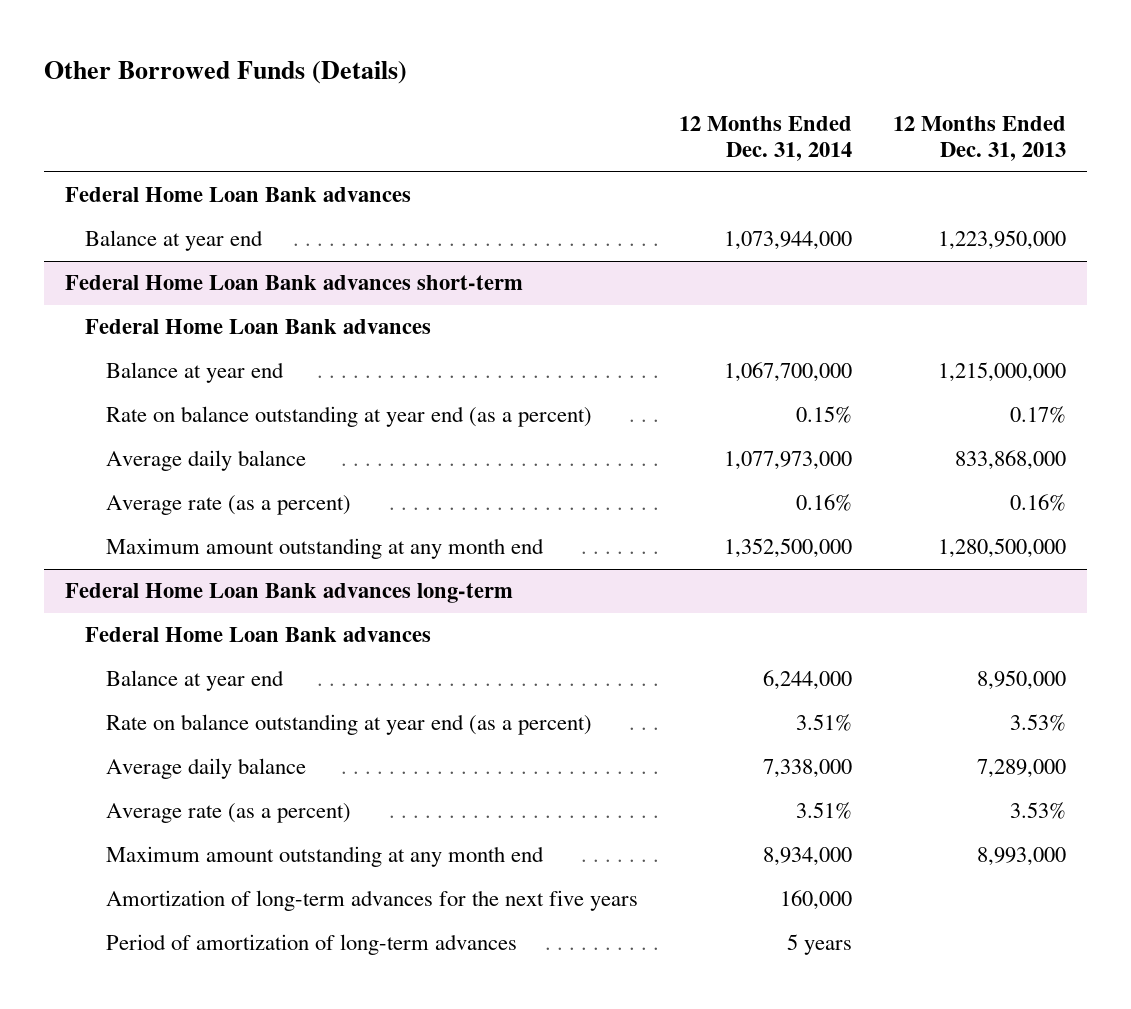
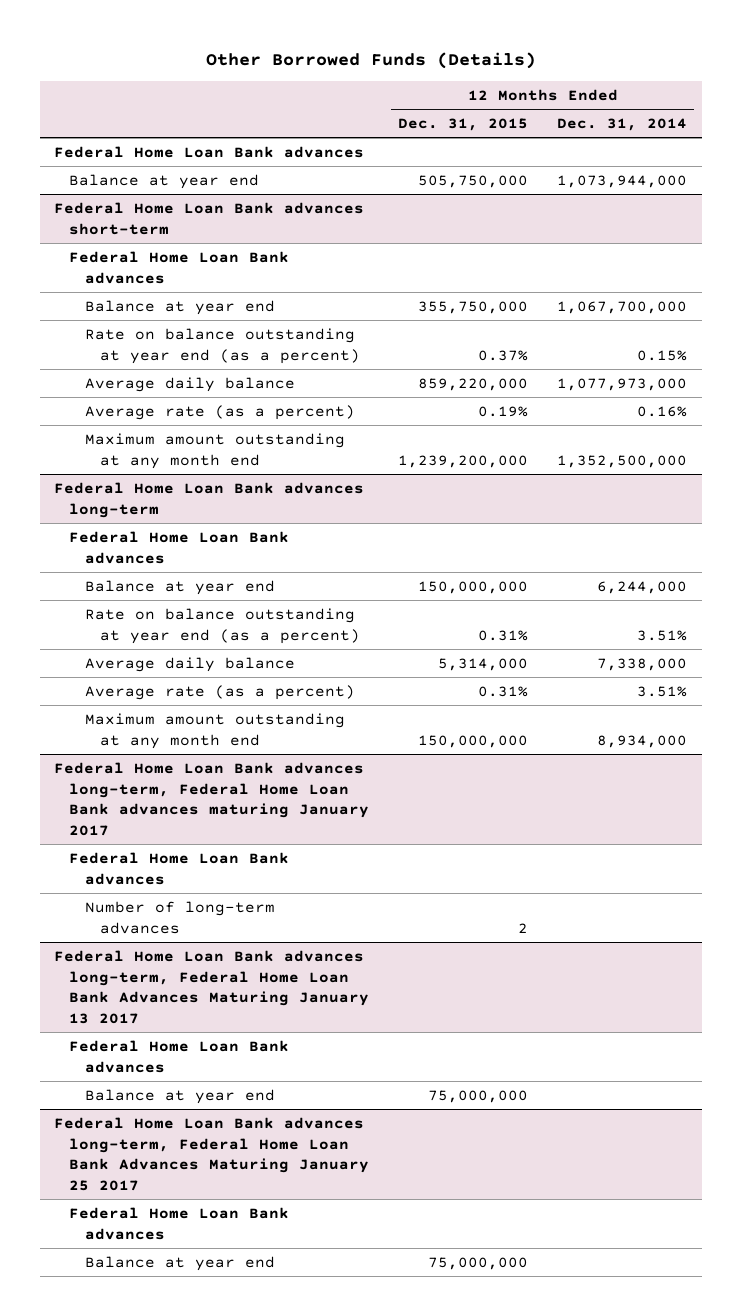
- | 12 Months Ended Dec. 31, 2014 | 12 Months Ended Dec. 31, 2013
+ | 12 Months Ended Dec. 31, 2015 | 12 Months Ended Dec. 31, 2014
@ Federal Home Loan Bank advances long-term
- Amortization of long-term advances for the next five years | 160,000 |
- Period of amortization of long-term advances | 5 years |
+ Federal Home Loan Bank advances long-term, Federal Home Loan Bank advances maturing January 2017
+ Federal Home Loan Bank advances
+ Number of long-term advances | 2 |
+ Federal Home Loan Bank advances long-term, Federal Home Loan Bank Advances Maturing January 13 2017
+ Federal Home Loan Bank advances
+ Balance at year end | 75,000,000 |
+ Federal Home Loan Bank advances long-term, Federal Home Loan Bank Advances Maturing January 25 2017
+ Federal Home Loan Bank advances
+ Balance at year end | 75,000,000 |

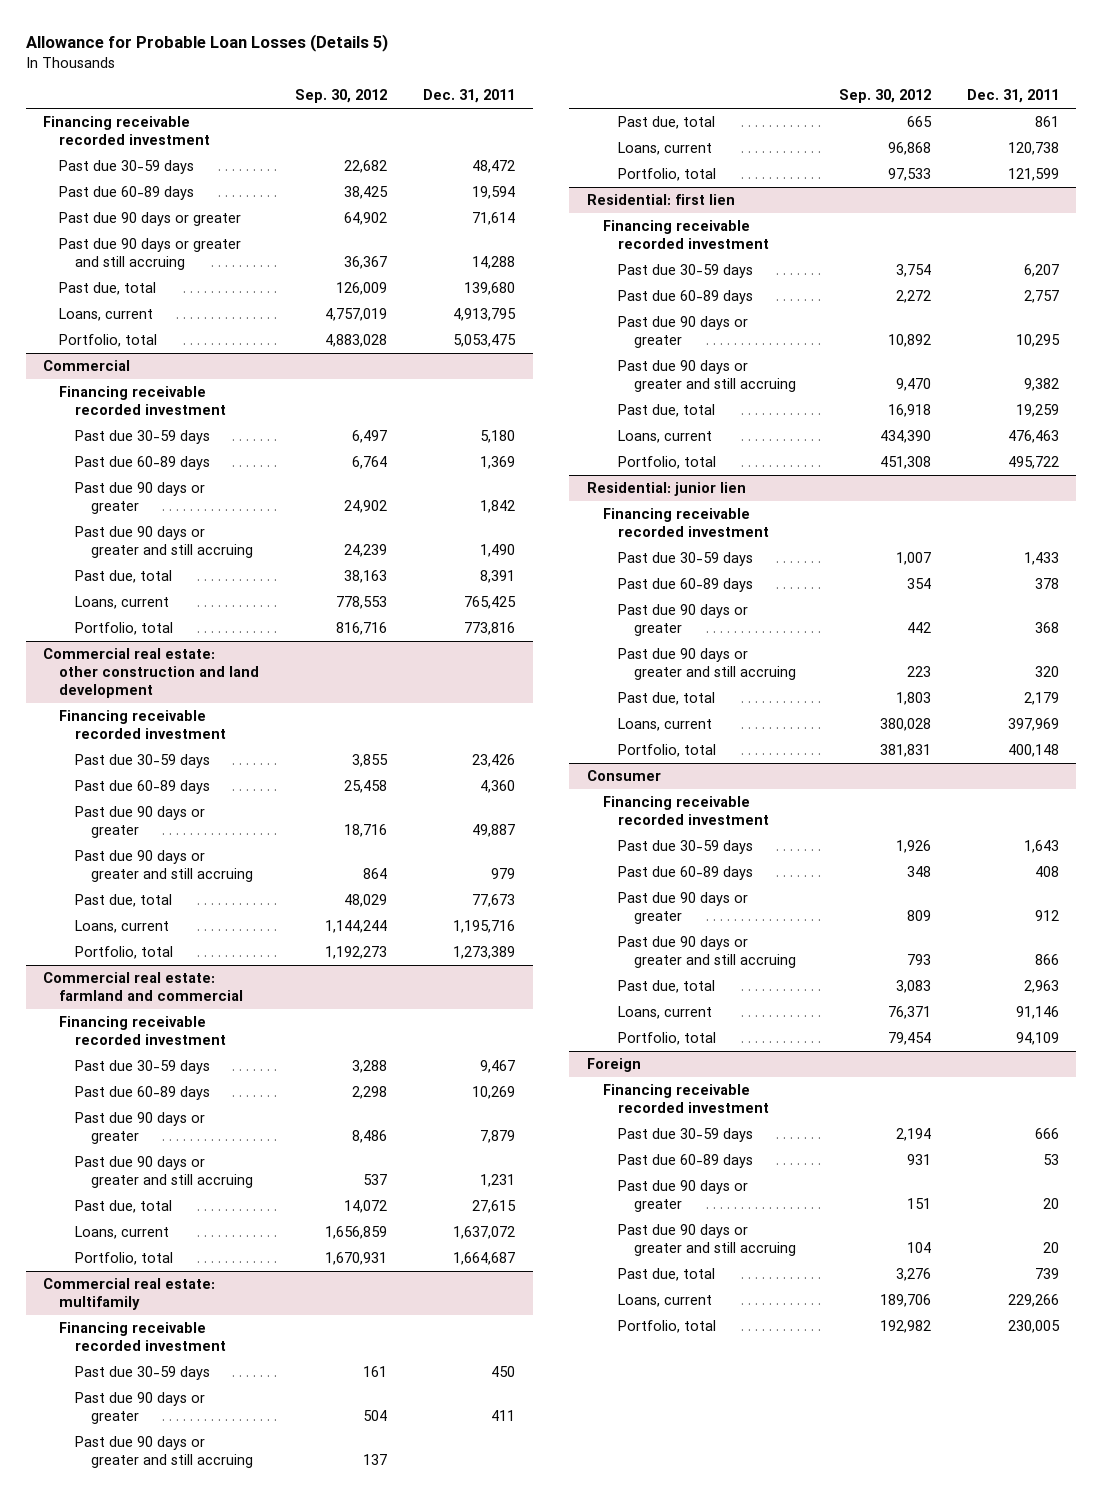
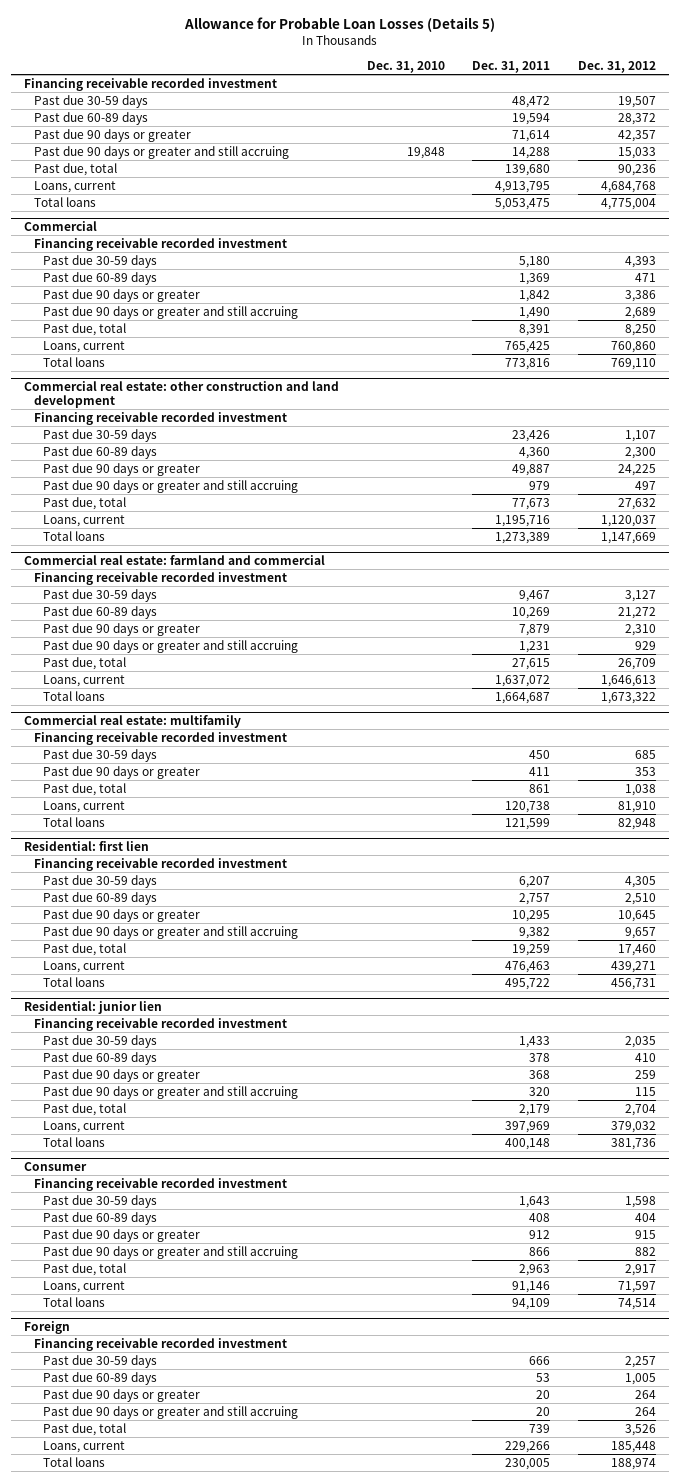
- | Sep. 30, 2012 | Dec. 31, 2011
+ | Dec. 31, 2010 | Dec. 31, 2011 | Dec. 31, 2012
- Portfolio, total | 4,883,028 | 5,053,475
+ Total loans | | 5,053,475 | 4,775,004
@ Commercial
- Portfolio, total | 816,716 | 773,816
+ Total loans | | 773,816 | 769,110
@ Commercial real estate: other construction and land development
- Portfolio, total | 1,192,273 | 1,273,389
+ Total loans | | 1,273,389 | 1,147,669
@ Commercial real estate: farmland and commercial
- Portfolio, total | 1,670,931 | 1,664,687
+ Total loans | | 1,664,687 | 1,673,322
@ Commercial real estate: multifamily
- Past due 90 days or greater and still accruing | 137 |
- Portfolio, total | 97,533 | 121,599
+ Total loans | | 121,599 | 82,948
@ Residential: first lien
- Portfolio, total | 451,308 | 495,722
+ Total loans | | 495,722 | 456,731
@ Residential: junior lien
- Portfolio, total | 381,831 | 400,148
+ Total loans | | 400,148 | 381,736
@ Consumer
- Portfolio, total | 79,454 | 94,109
+ Total loans | | 94,109 | 74,514
@ Foreign
- Portfolio, total | 192,982 | 230,005
+ Total loans | | 230,005 | 188,974

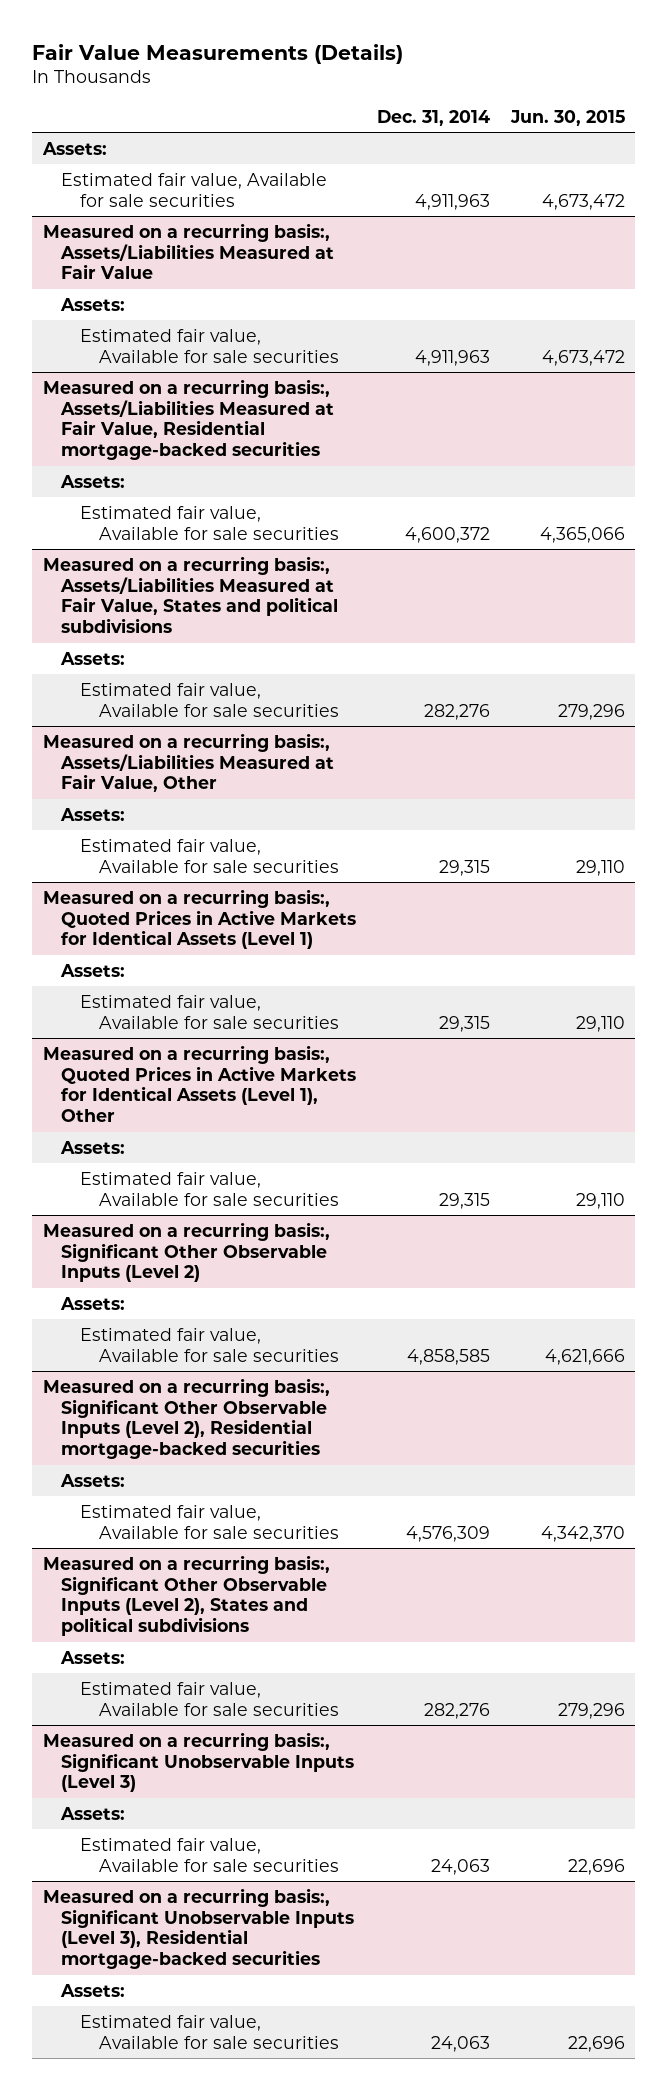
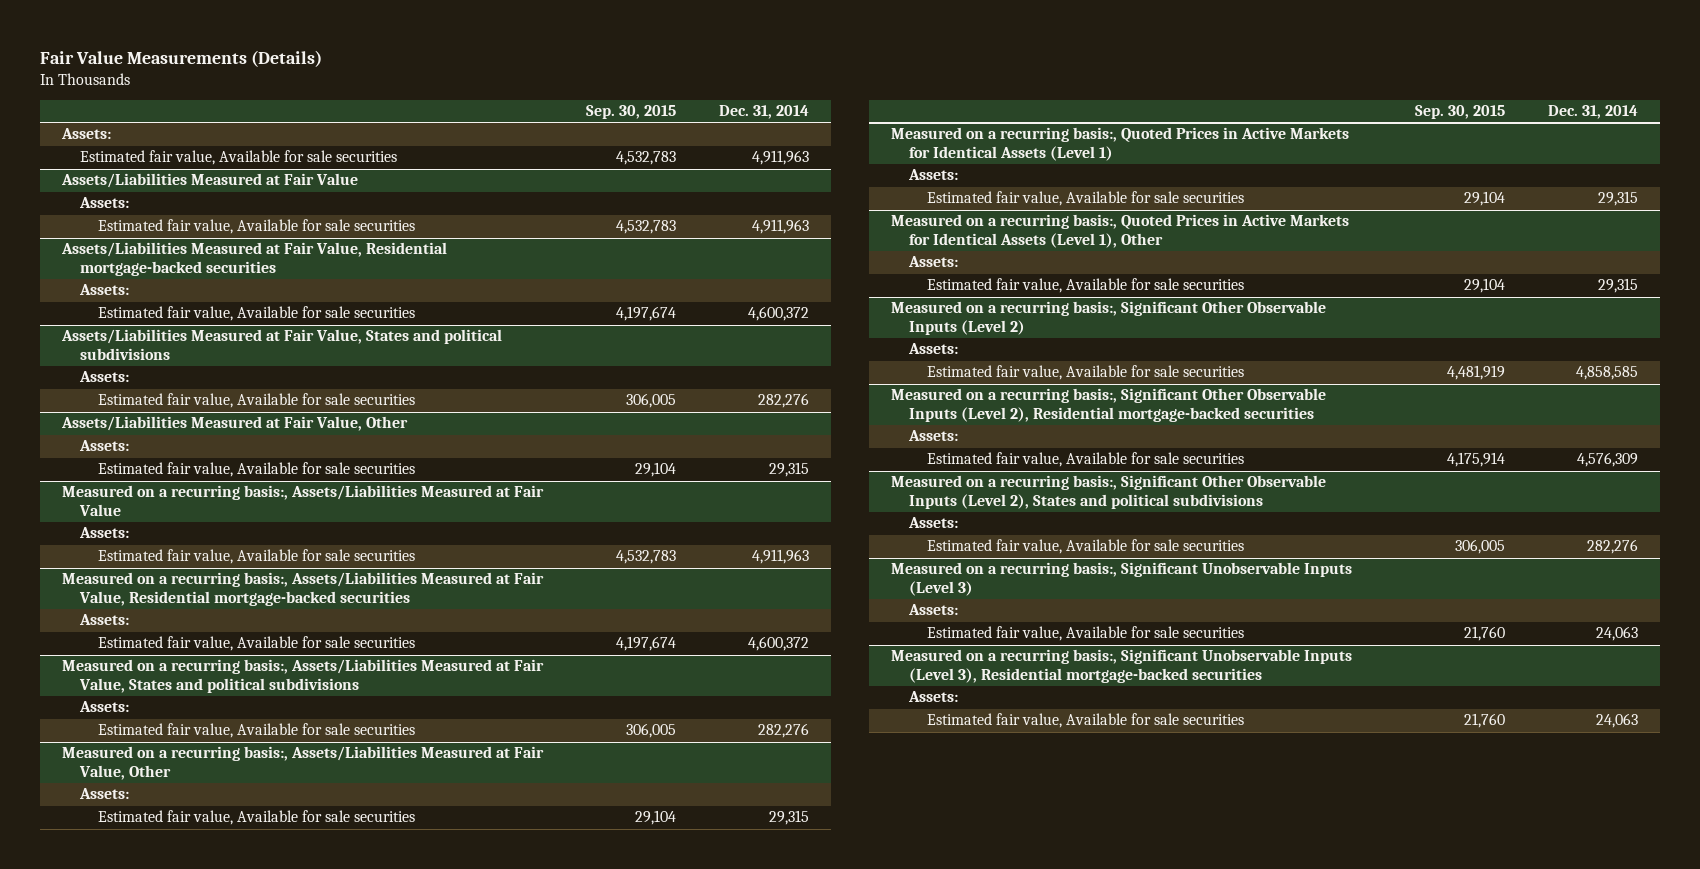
- | Dec. 31, 2014 | Jun. 30, 2015
+ | Sep. 30, 2015 | Dec. 31, 2014
+ Assets/Liabilities Measured at Fair Value
+ Assets:
+ Estimated fair value, Available for sale securities | 4,532,783 | 4,911,963
+ Assets/Liabilities Measured at Fair Value, Residential mortgage-backed securities
+ Assets:
+ Estimated fair value, Available for sale securities | 4,197,674 | 4,600,372
+ Assets/Liabilities Measured at Fair Value, States and political subdivisions
+ Assets:
+ Estimated fair value, Available for sale securities | 306,005 | 282,276
+ Assets/Liabilities Measured at Fair Value, Other
+ Assets:
+ Estimated fair value, Available for sale securities | 29,104 | 29,315

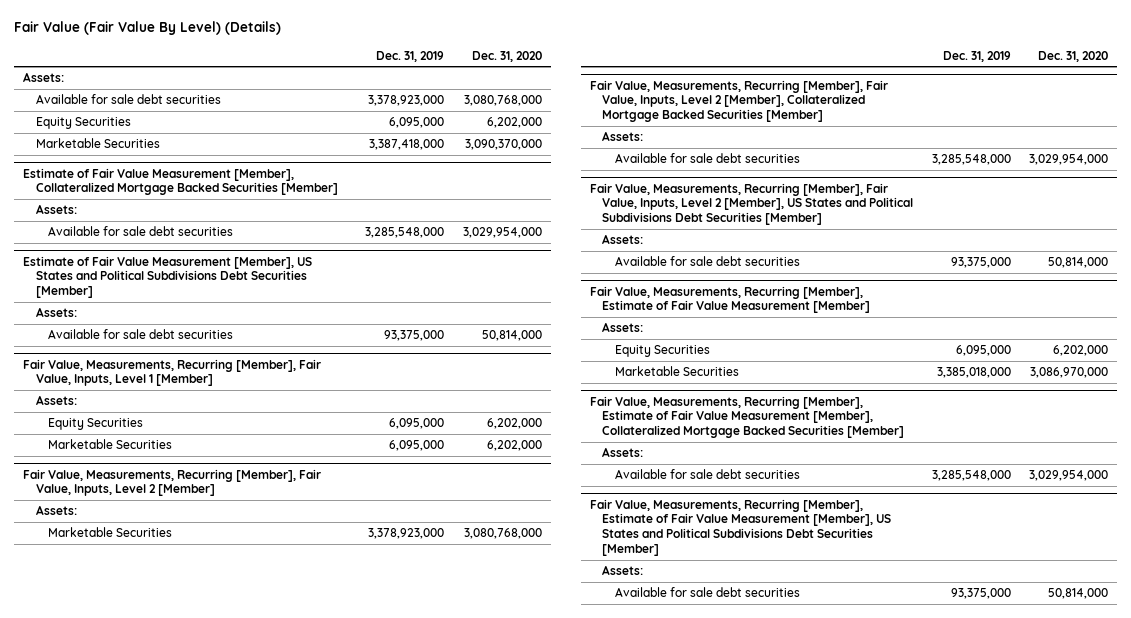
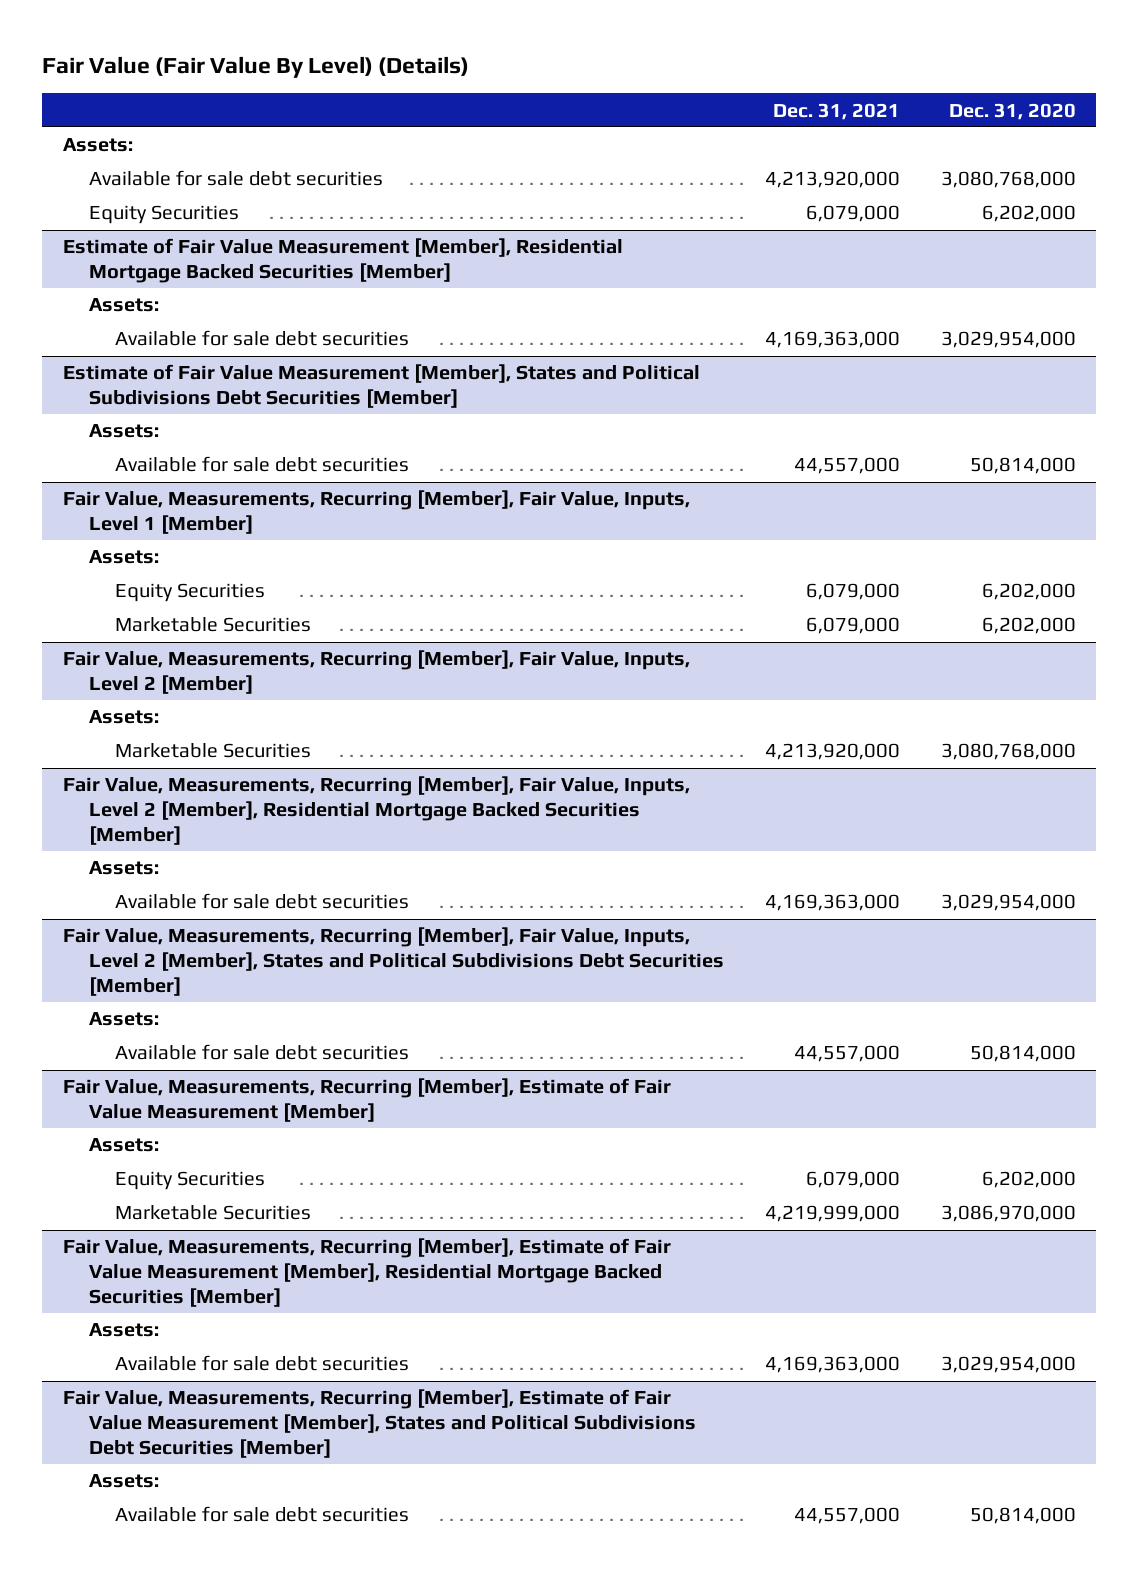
- | Dec. 31, 2019 | Dec. 31, 2020
+ | Dec. 31, 2021 | Dec. 31, 2020
- Marketable Securities | 3,387,418,000 | 3,090,370,000
- Estimate of Fair Value Measurement [Member], Collateralized Mortgage Backed Securities [Member]
+ Estimate of Fair Value Measurement [Member], Residential Mortgage Backed Securities [Member]
- Estimate of Fair Value Measurement [Member], US States and Political Subdivisions Debt Securities [Member]
+ Estimate of Fair Value Measurement [Member], States and Political Subdivisions Debt Securities [Member]
- Fair Value, Measurements, Recurring [Member], Fair Value, Inputs, Level 2 [Member], Collateralized Mortgage Backed Securities [Member]
+ Fair Value, Measurements, Recurring [Member], Fair Value, Inputs, Level 2 [Member], Residential Mortgage Backed Securities [Member]
- Fair Value, Measurements, Recurring [Member], Fair Value, Inputs, Level 2 [Member], US States and Political Subdivisions Debt Securities [Member]
+ Fair Value, Measurements, Recurring [Member], Fair Value, Inputs, Level 2 [Member], States and Political Subdivisions Debt Securities [Member]
- Fair Value, Measurements, Recurring [Member], Estimate of Fair Value Measurement [Member], Collateralized Mortgage Backed Securities [Member]
+ Fair Value, Measurements, Recurring [Member], Estimate of Fair Value Measurement [Member], Residential Mortgage Backed Securities [Member]
- Fair Value, Measurements, Recurring [Member], Estimate of Fair Value Measurement [Member], US States and Political Subdivisions Debt Securities [Member]
+ Fair Value, Measurements, Recurring [Member], Estimate of Fair Value Measurement [Member], States and Political Subdivisions Debt Securities [Member]

